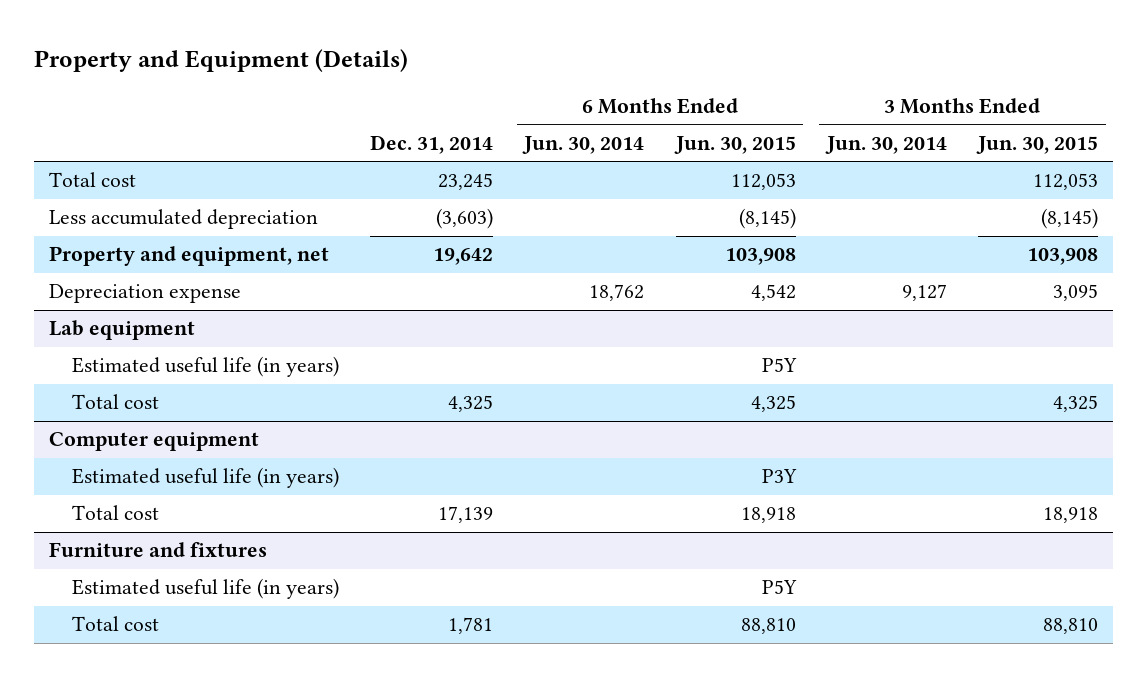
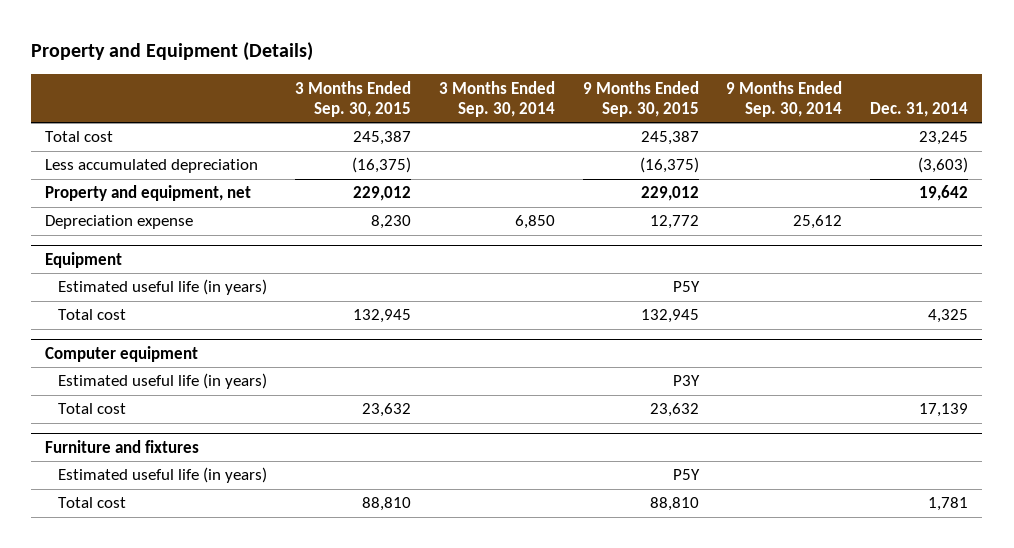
- | Dec. 31, 2014 | 6 Months Ended Jun. 30, 2014 | 6 Months Ended Jun. 30, 2015 | 3 Months Ended Jun. 30, 2014 | 3 Months Ended Jun. 30, 2015
+ | 3 Months Ended Sep. 30, 2015 | 3 Months Ended Sep. 30, 2014 | 9 Months Ended Sep. 30, 2015 | 9 Months Ended Sep. 30, 2014 | Dec. 31, 2014
- Lab equipment
+ Equipment

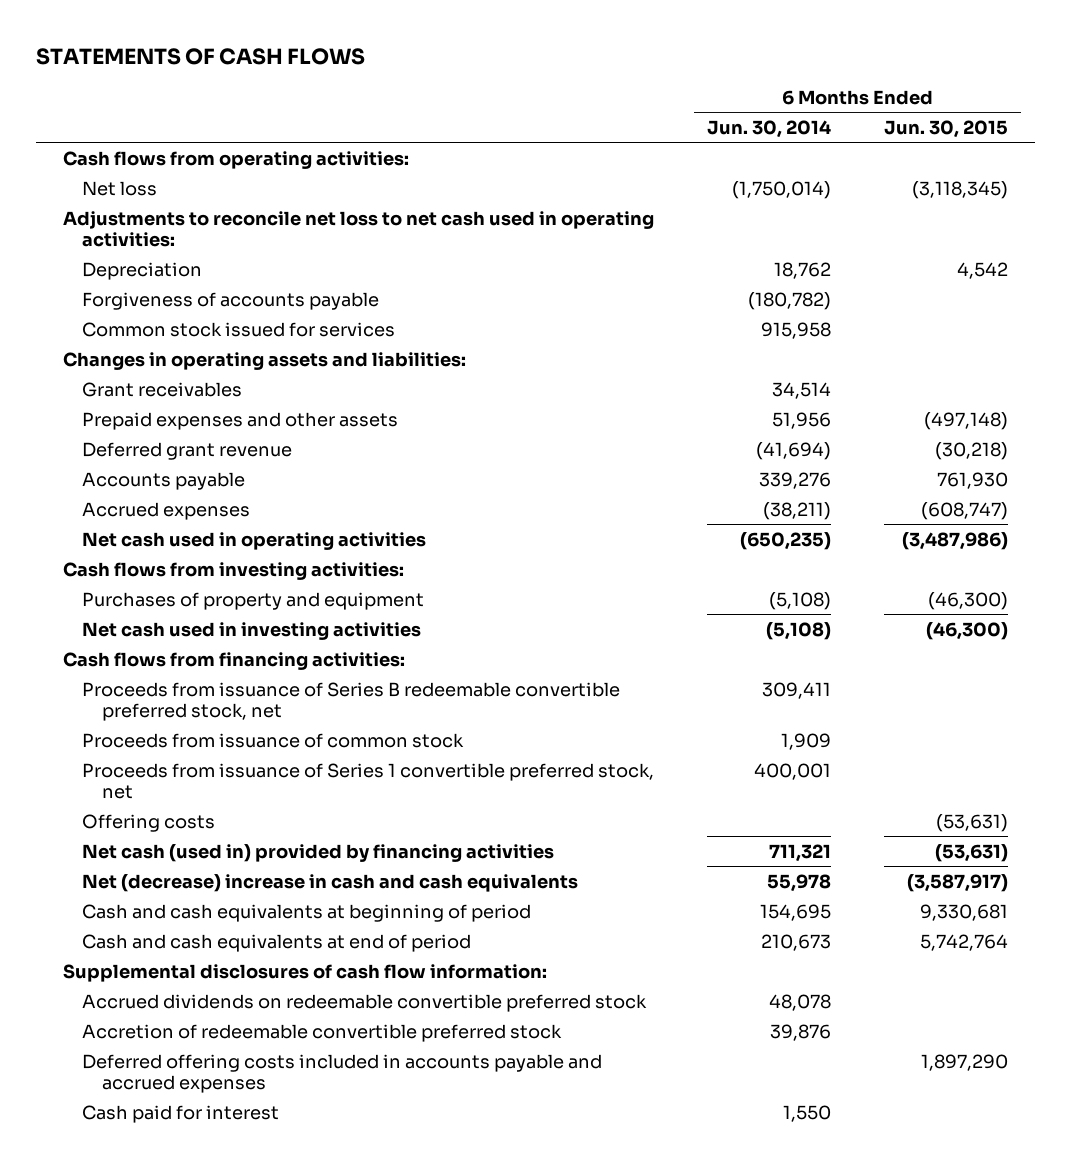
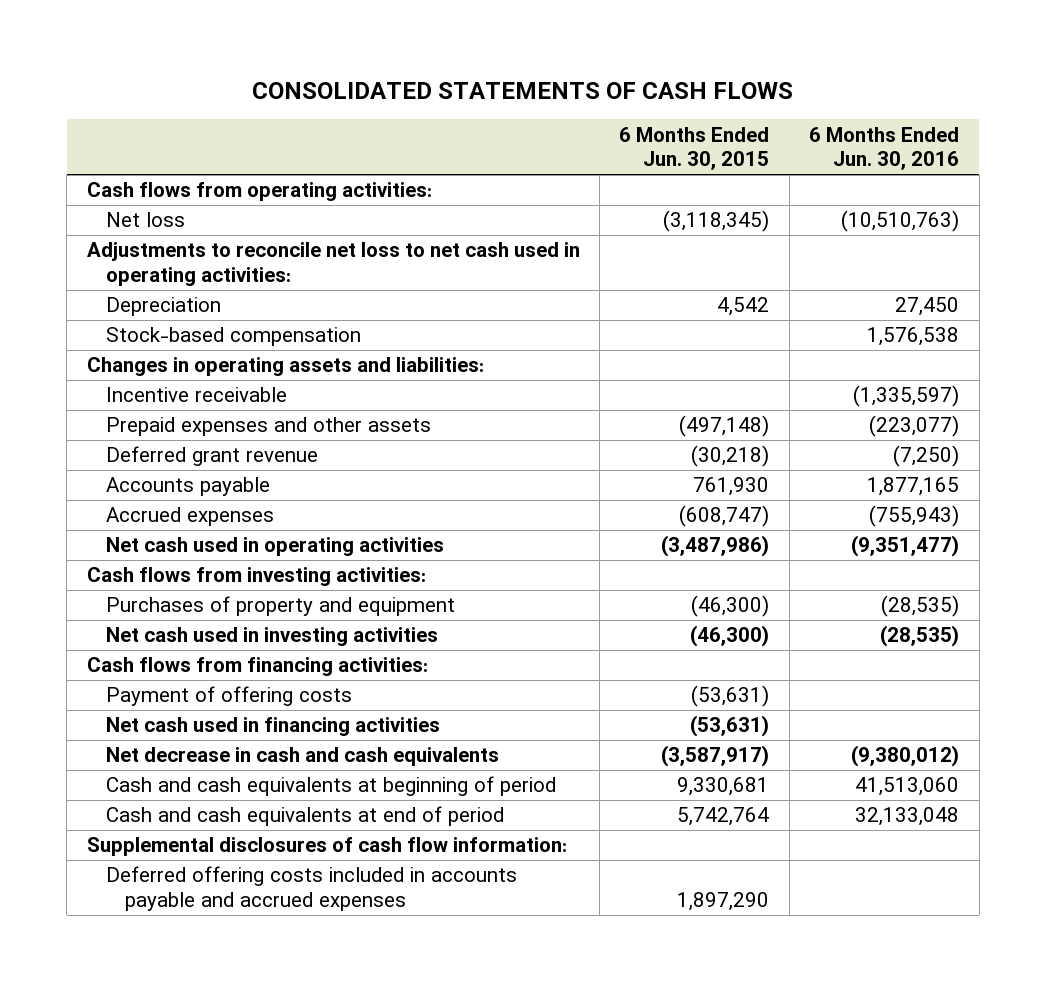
- STATEMENTS OF CASH FLOWS
+ CONSOLIDATED STATEMENTS OF CASH FLOWS
- | 6 Months Ended Jun. 30, 2014 | 6 Months Ended Jun. 30, 2015
+ | 6 Months Ended Jun. 30, 2015 | 6 Months Ended Jun. 30, 2016
- Forgiveness of accounts payable | (180,782) |
- Common stock issued for services | 915,958 |
+ Stock-based compensation | | 1,576,538
- Grant receivables | 34,514 |
+ Incentive receivable | | (1,335,597)
- Proceeds from issuance of Series B redeemable convertible preferred stock, net | 309,411 |
- Proceeds from issuance of common stock | 1,909 |
- Proceeds from issuance of Series 1 convertible preferred stock, net | 400,001 |
- Offering costs | | (53,631)
- Net cash (used in) provided by financing activities | 711,321 | (53,631)
- Net (decrease) increase in cash and cash equivalents | 55,978 | (3,587,917)
+ Payment of offering costs | (53,631) |
+ Net cash used in financing activities | (53,631) |
+ Net decrease in cash and cash equivalents | (3,587,917) | (9,380,012)
- Accrued dividends on redeemable convertible preferred stock | 48,078 |
- Accretion of redeemable convertible preferred stock | 39,876 |
- Cash paid for interest | 1,550 |

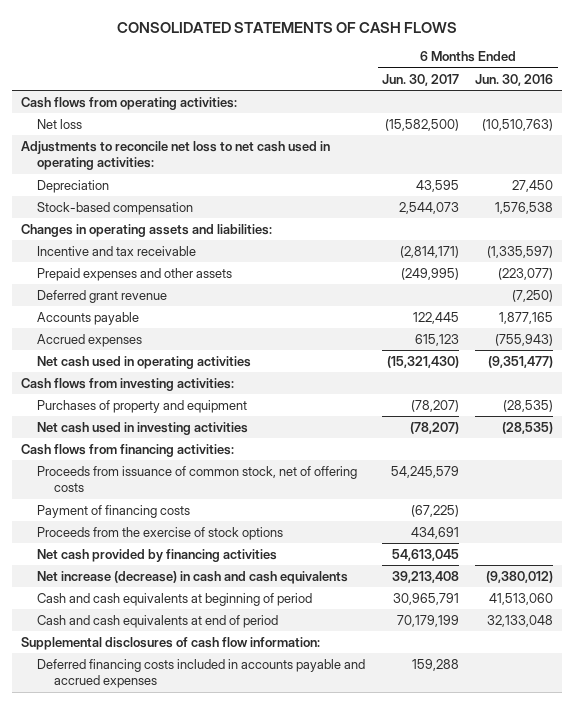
- | 6 Months Ended Jun. 30, 2015 | 6 Months Ended Jun. 30, 2016
+ | 6 Months Ended Jun. 30, 2017 | 6 Months Ended Jun. 30, 2016
- Incentive receivable | | (1,335,597)
+ Incentive and tax receivable | (2,814,171) | (1,335,597)
- Payment of offering costs | (53,631) |
- Net cash used in financing activities | (53,631) |
- Net decrease in cash and cash equivalents | (3,587,917) | (9,380,012)
+ Proceeds from issuance of common stock, net of offering costs | 54,245,579 |
+ Payment of financing costs | (67,225) |
+ Proceeds from the exercise of stock options | 434,691 |
+ Net cash provided by financing activities | 54,613,045 |
+ Net increase (decrease) in cash and cash equivalents | 39,213,408 | (9,380,012)
- Deferred offering costs included in accounts payable and accrued expenses | 1,897,290 |
+ Deferred financing costs included in accounts payable and accrued expenses | 159,288 |

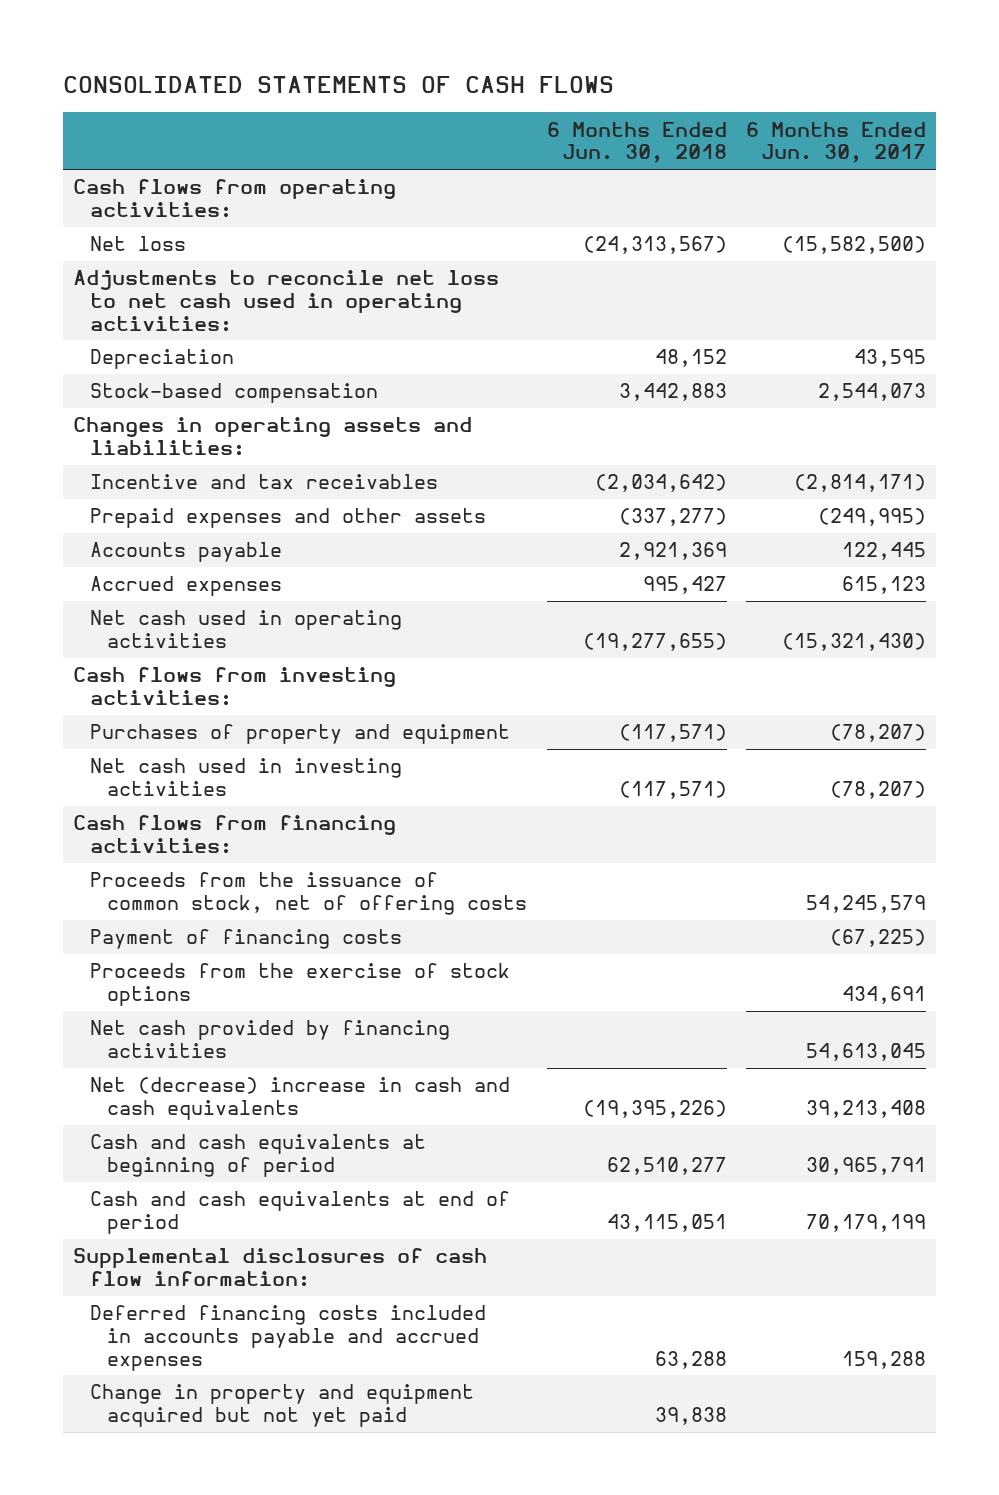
- | 6 Months Ended Jun. 30, 2017 | 6 Months Ended Jun. 30, 2016
+ | 6 Months Ended Jun. 30, 2018 | 6 Months Ended Jun. 30, 2017
- Incentive and tax receivable | (2,814,171) | (1,335,597)
+ Incentive and tax receivables | (2,034,642) | (2,814,171)
- Deferred grant revenue | | (7,250)
- Proceeds from issuance of common stock, net of offering costs | 54,245,579 |
+ Proceeds from the issuance of common stock, net of offering costs | | 54,245,579
- Net increase (decrease) in cash and cash equivalents | 39,213,408 | (9,380,012)
+ Net (decrease) increase in cash and cash equivalents | (19,395,226) | 39,213,408
+ Change in property and equipment acquired but not yet paid | 39,838 |

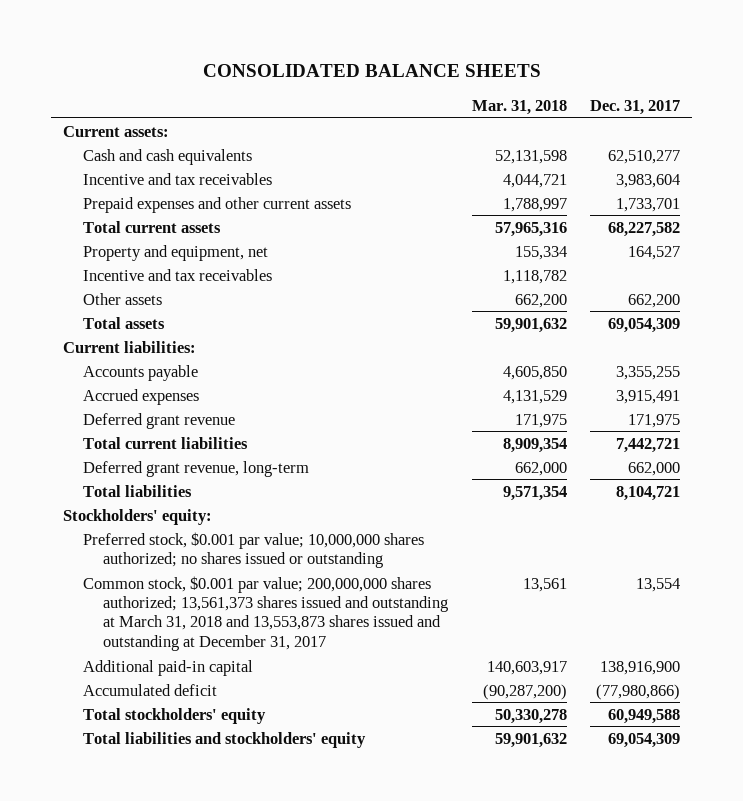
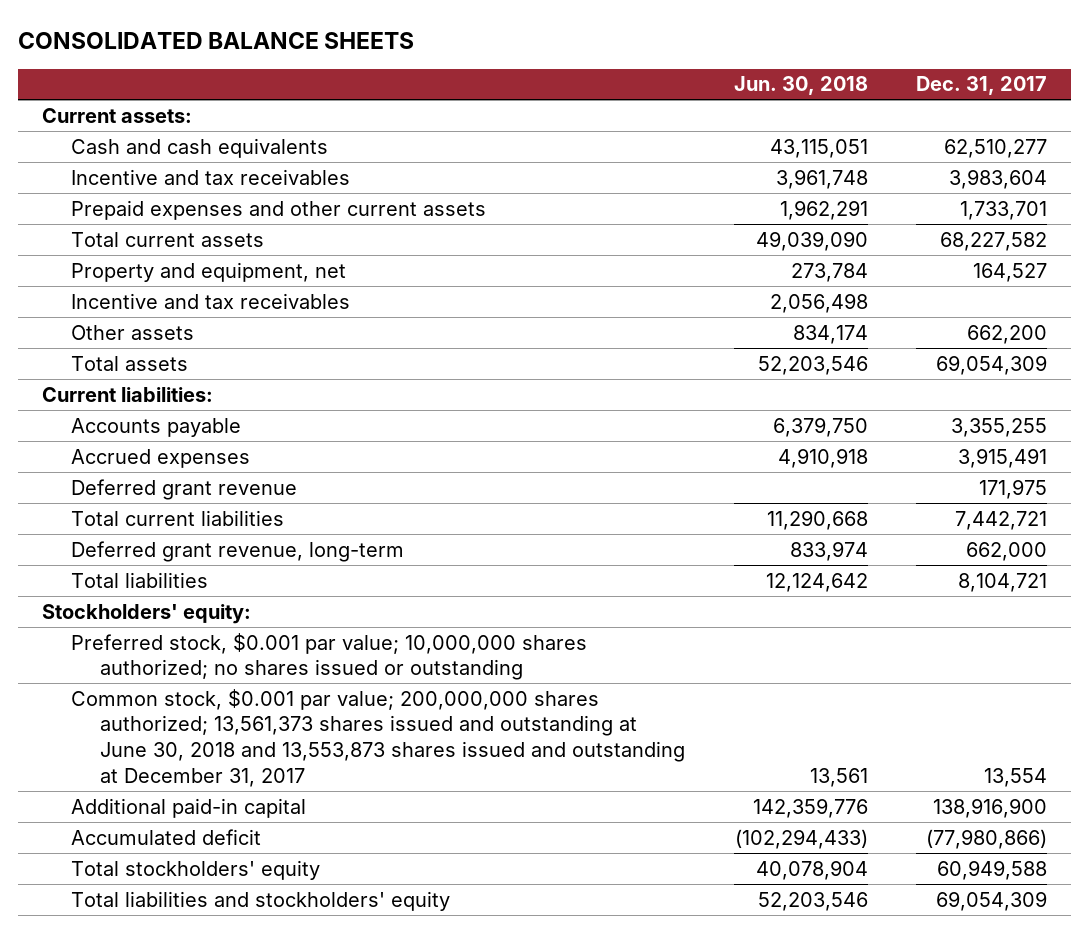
- | Mar. 31, 2018 | Dec. 31, 2017
+ | Jun. 30, 2018 | Dec. 31, 2017
- Common stock, $0.001 par value; 200,000,000 shares authorized; 13,561,373 shares issued and outstanding at March 31, 2018 and 13,553,873 shares issued and outstanding at December 31, 2017 | 13,561 | 13,554
+ Common stock, $0.001 par value; 200,000,000 shares authorized; 13,561,373 shares issued and outstanding at June 30, 2018 and 13,553,873 shares issued and outstanding at December 31, 2017 | 13,561 | 13,554

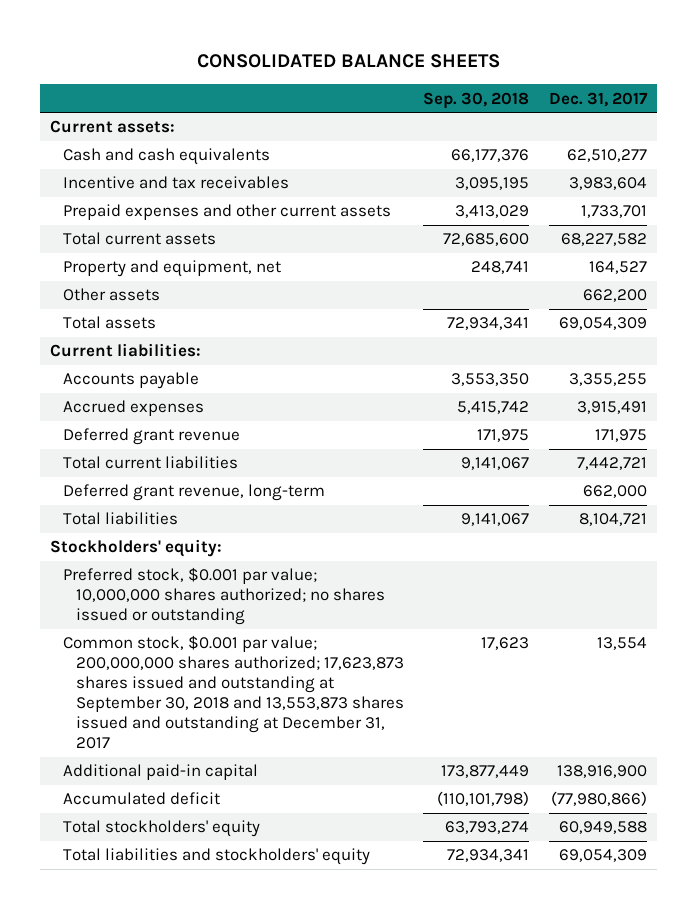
- | Jun. 30, 2018 | Dec. 31, 2017
+ | Sep. 30, 2018 | Dec. 31, 2017
- Incentive and tax receivables | 2,056,498 |
- Common stock, $0.001 par value; 200,000,000 shares authorized; 13,561,373 shares issued and outstanding at June 30, 2018 and 13,553,873 shares issued and outstanding at December 31, 2017 | 13,561 | 13,554
+ Common stock, $0.001 par value; 200,000,000 shares authorized; 17,623,873 shares issued and outstanding at September 30, 2018 and 13,553,873 shares issued and outstanding at December 31, 2017 | 17,623 | 13,554

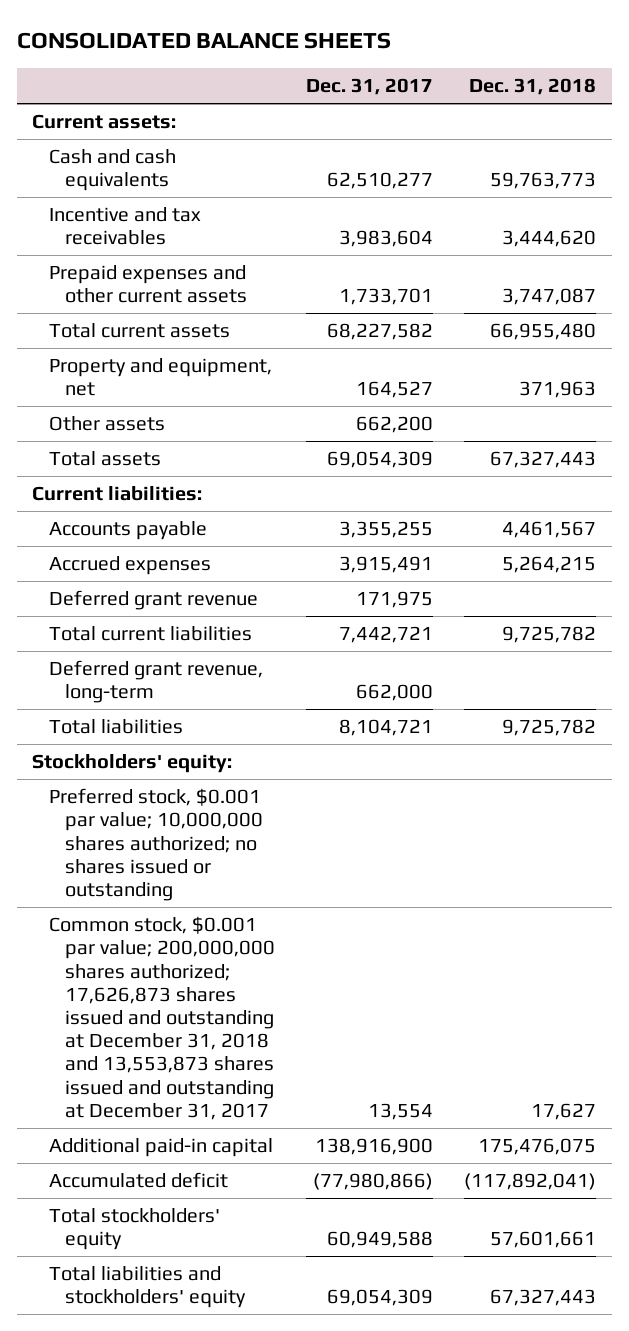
- | Sep. 30, 2018 | Dec. 31, 2017
+ | Dec. 31, 2017 | Dec. 31, 2018
- Common stock, $0.001 par value; 200,000,000 shares authorized; 17,623,873 shares issued and outstanding at September 30, 2018 and 13,553,873 shares issued and outstanding at December 31, 2017 | 17,623 | 13,554
+ Common stock, $0.001 par value; 200,000,000 shares authorized; 17,626,873 shares issued and outstanding at December 31, 2018 and 13,553,873 shares issued and outstanding at December 31, 2017 | 13,554 | 17,627

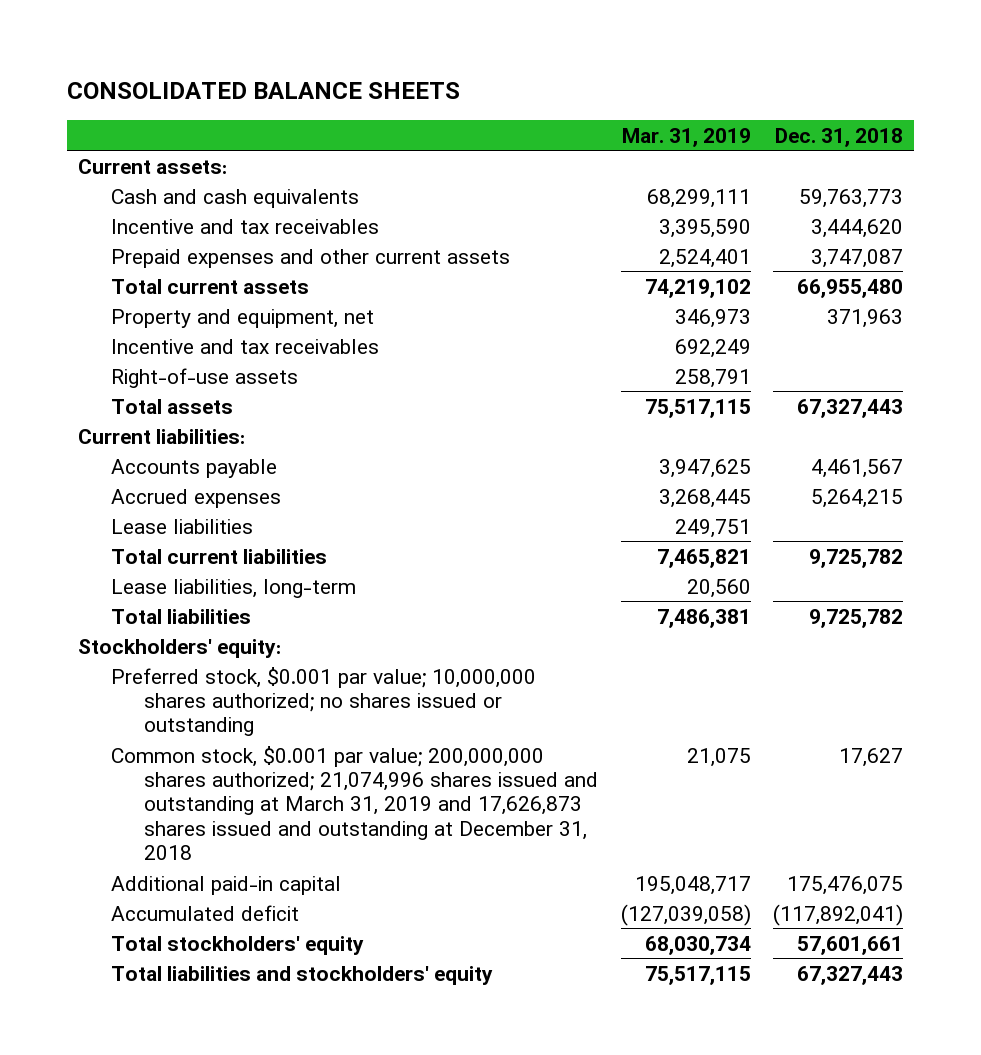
- | Dec. 31, 2017 | Dec. 31, 2018
+ | Mar. 31, 2019 | Dec. 31, 2018
- Other assets | 662,200 |
+ Incentive and tax receivables | 692,249 |
+ Right-of-use assets | 258,791 |
- Deferred grant revenue | 171,975 |
+ Lease liabilities | 249,751 |
- Deferred grant revenue, long-term | 662,000 |
+ Lease liabilities, long-term | 20,560 |
- Common stock, $0.001 par value; 200,000,000 shares authorized; 17,626,873 shares issued and outstanding at December 31, 2018 and 13,553,873 shares issued and outstanding at December 31, 2017 | 13,554 | 17,627
+ Common stock, $0.001 par value; 200,000,000 shares authorized; 21,074,996 shares issued and outstanding at March 31, 2019 and 17,626,873 shares issued and outstanding at December 31, 2018 | 21,075 | 17,627

